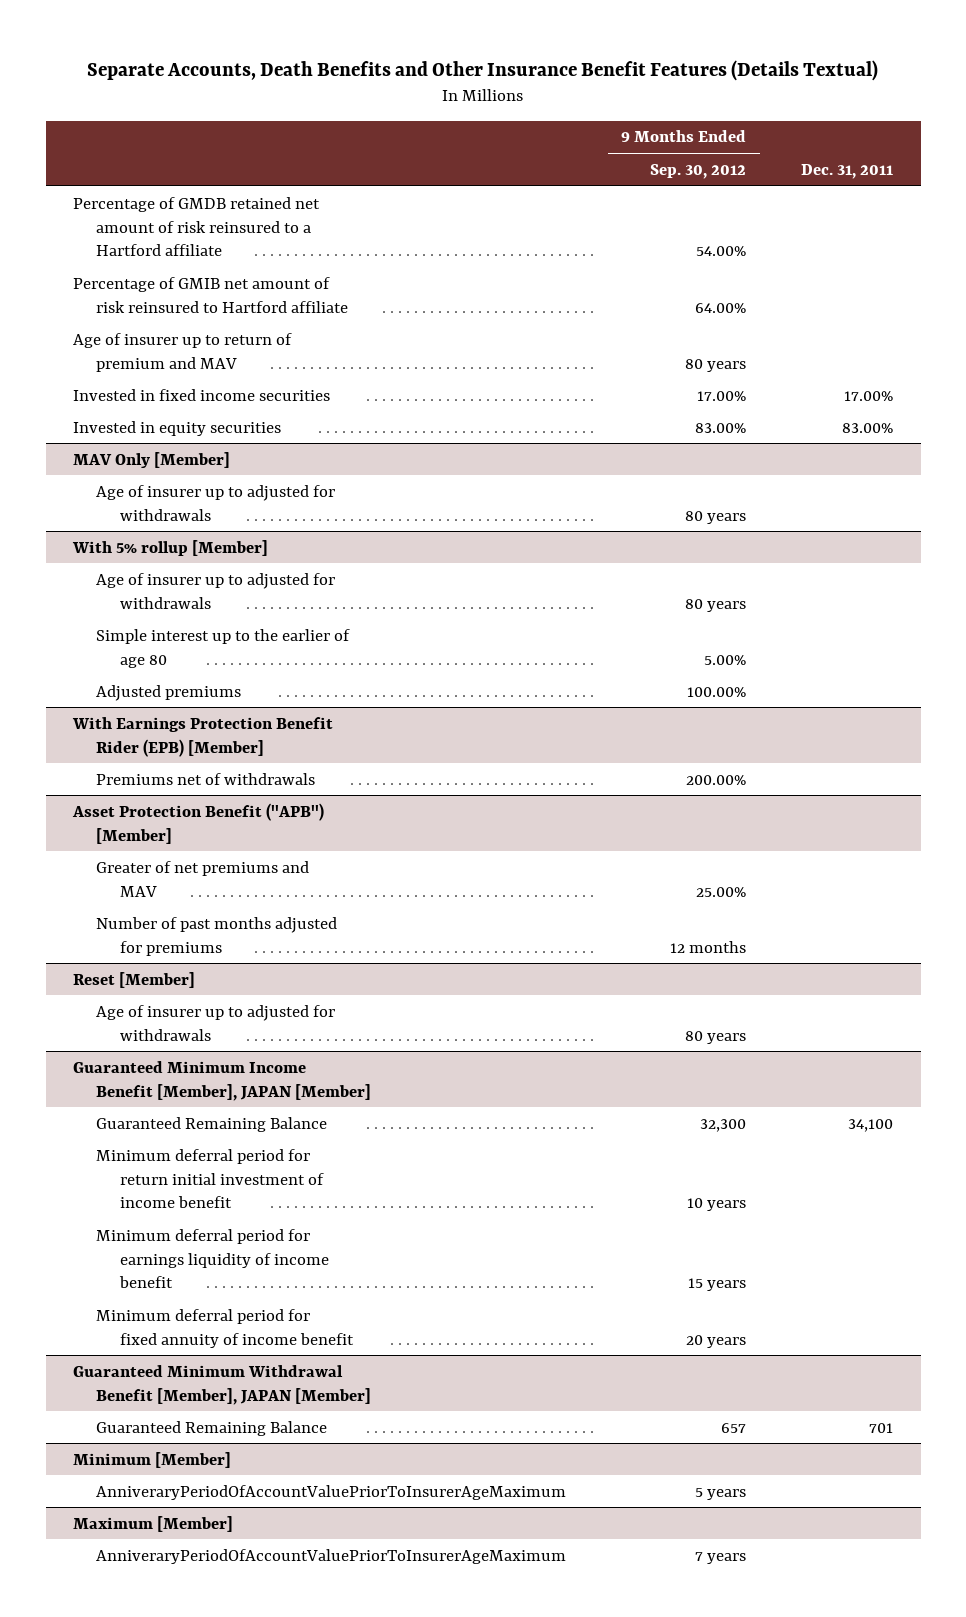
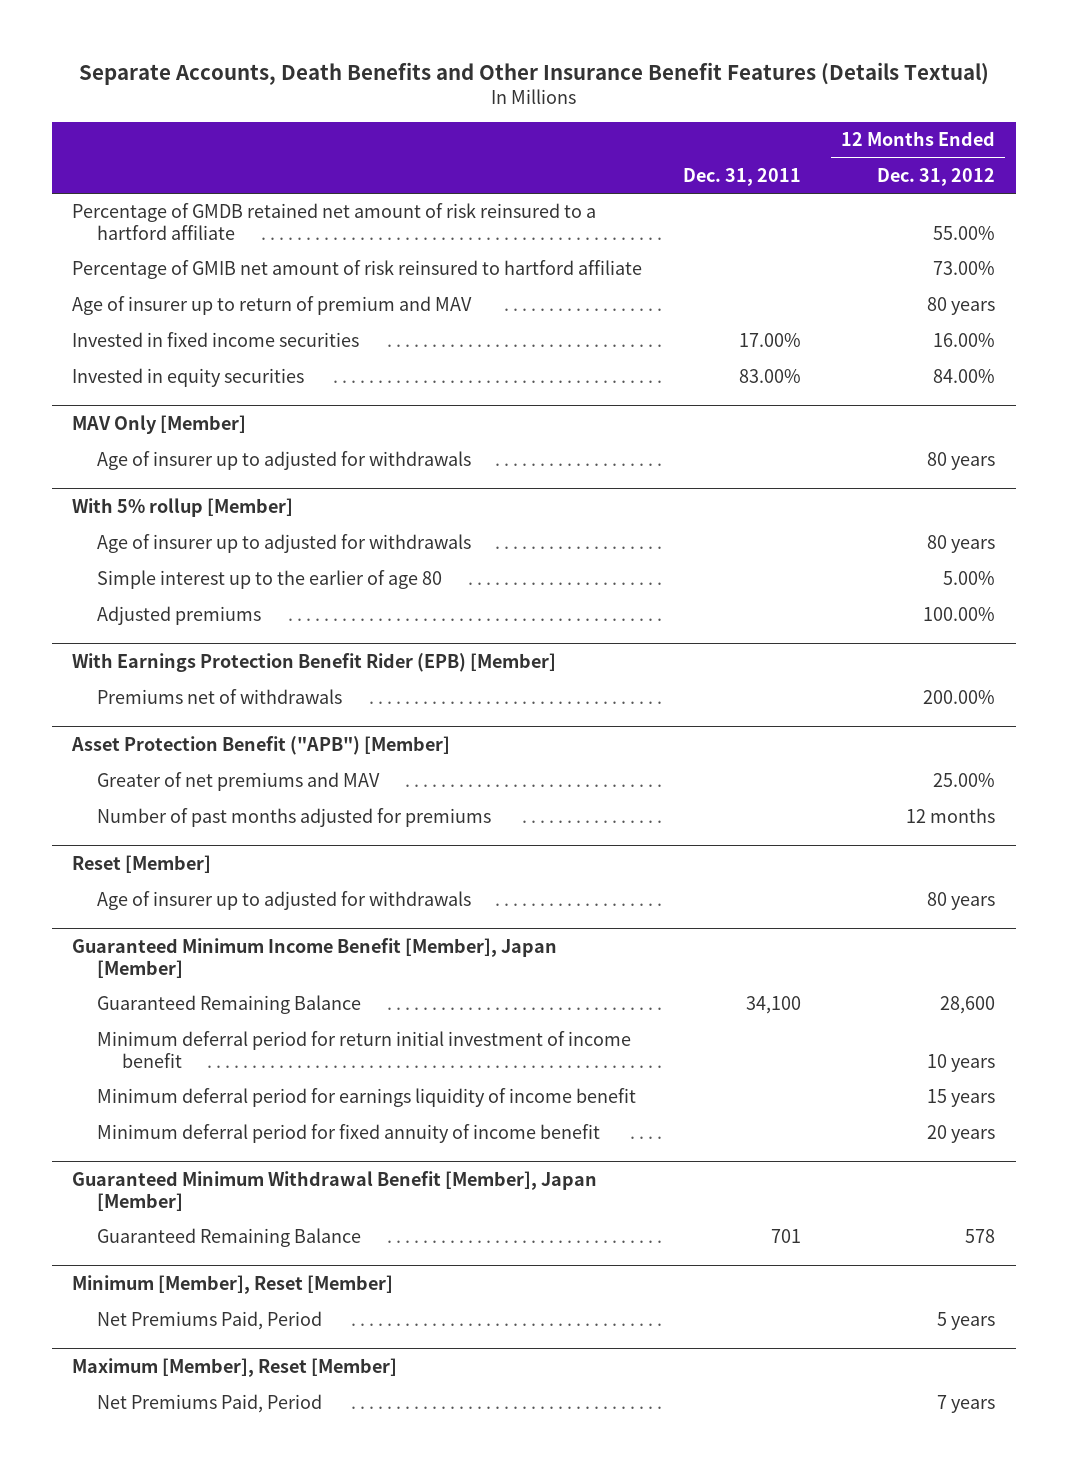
- | 9 Months Ended Sep. 30, 2012 | Dec. 31, 2011
+ | Dec. 31, 2011 | 12 Months Ended Dec. 31, 2012
- Percentage of GMDB retained net amount of risk reinsured to a Hartford affiliate | 54.00% |
- Percentage of GMIB net amount of risk reinsured to Hartford affiliate | 64.00% |
+ Percentage of GMDB retained net amount of risk reinsured to a hartford affiliate | | 55.00%
+ Percentage of GMIB net amount of risk reinsured to hartford affiliate | | 73.00%
- Guaranteed Minimum Income Benefit [Member], JAPAN [Member]
+ Guaranteed Minimum Income Benefit [Member], Japan [Member]
- Guaranteed Minimum Withdrawal Benefit [Member], JAPAN [Member]
+ Guaranteed Minimum Withdrawal Benefit [Member], Japan [Member]
- Minimum [Member]
- AnniveraryPeriodOfAccountValuePriorToInsurerAgeMaximum | 5 years |
- Maximum [Member]
- AnniveraryPeriodOfAccountValuePriorToInsurerAgeMaximum | 7 years |
+ Minimum [Member], Reset [Member]
+ Net Premiums Paid, Period | | 5 years
+ Maximum [Member], Reset [Member]
+ Net Premiums Paid, Period | | 7 years

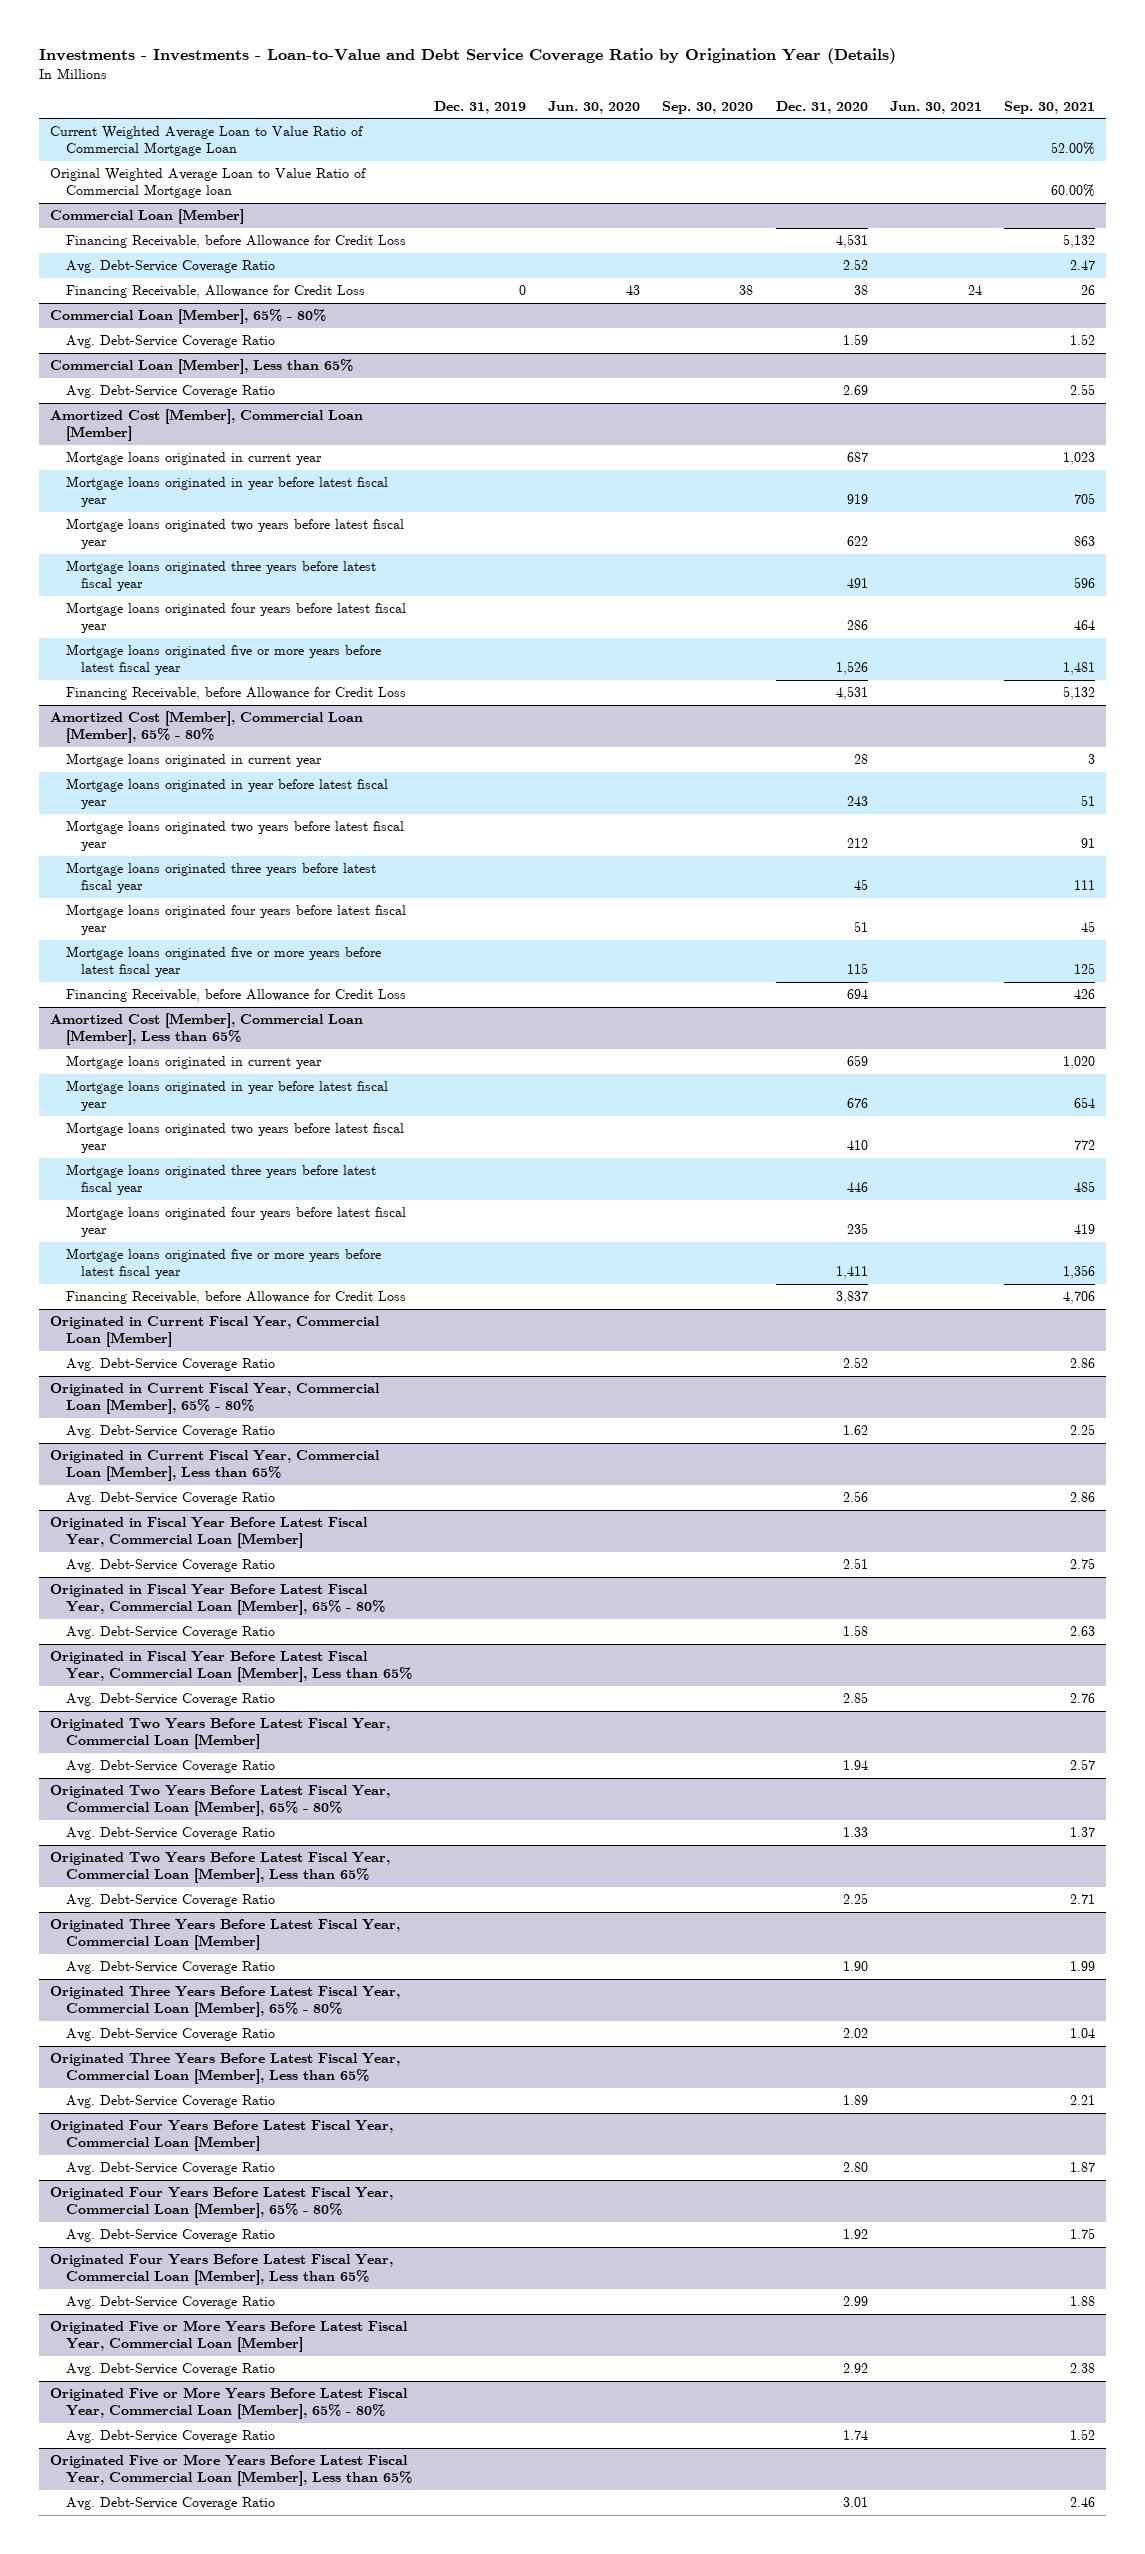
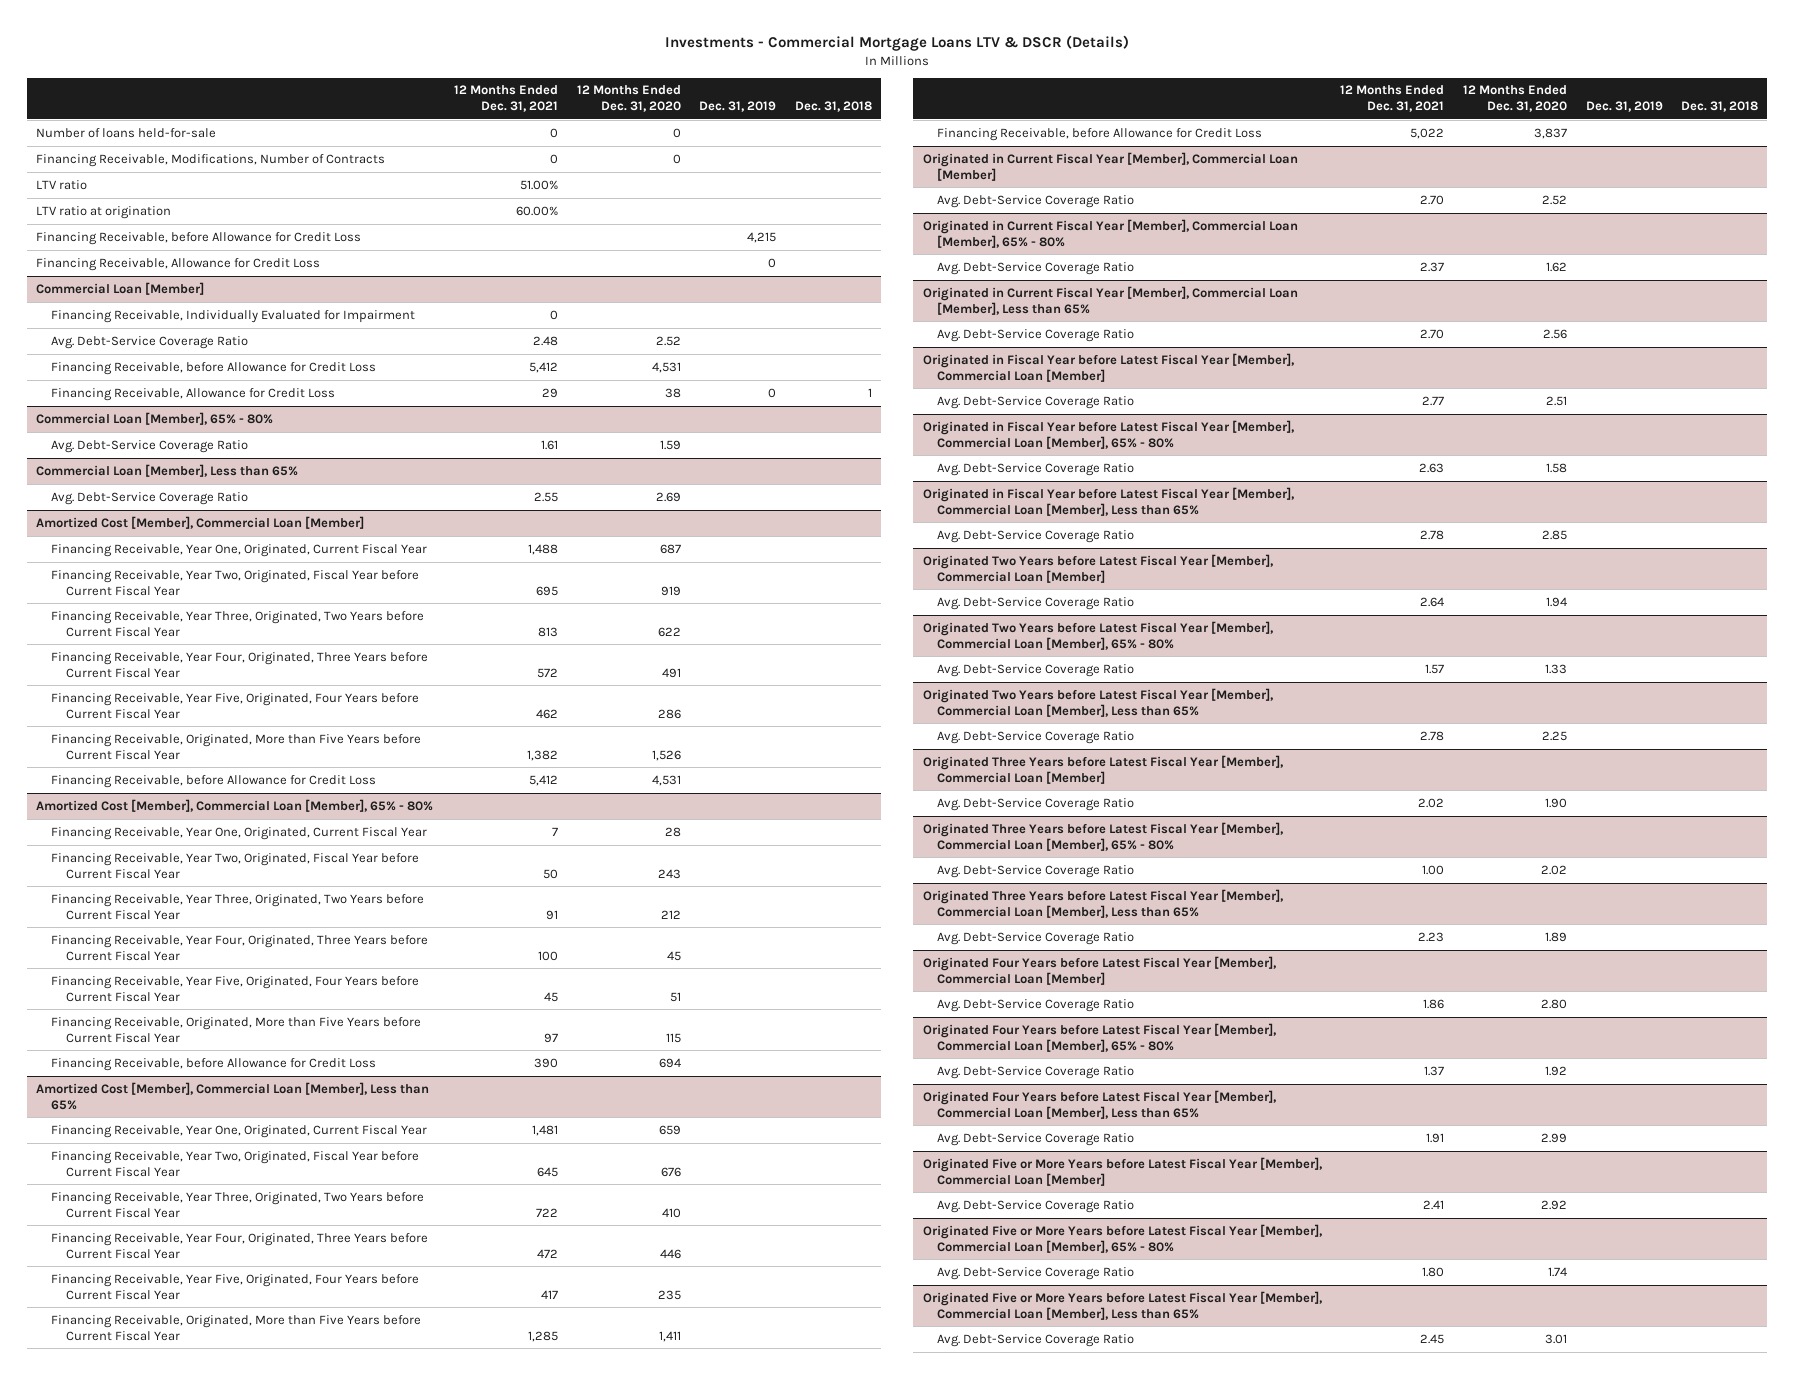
- Investments - Investments - Loan-to-Value and Debt Service Coverage Ratio by Origination Year (Details)
+ Investments - Commercial Mortgage Loans LTV & DSCR (Details)
- | Dec. 31, 2019 | Jun. 30, 2020 | Sep. 30, 2020 | Dec. 31, 2020 | Jun. 30, 2021 | Sep. 30, 2021
+ | 12 Months Ended Dec. 31, 2021 | 12 Months Ended Dec. 31, 2020 | Dec. 31, 2019 | Dec. 31, 2018
- Current Weighted Average Loan to Value Ratio of Commercial Mortgage Loan | | | | | | 52.00%
- Original Weighted Average Loan to Value Ratio of Commercial Mortgage loan | | | | | | 60.00%
+ Number of loans held-for-sale | 0 | 0 | |
+ Financing Receivable, Modifications, Number of Contracts | 0 | 0 | |
+ LTV ratio | 51.00% | | |
+ LTV ratio at origination | 60.00% | | |
+ Financing Receivable, before Allowance for Credit Loss | | | 4,215 |
+ Financing Receivable, Allowance for Credit Loss | | | 0 |
@ Commercial Loan [Member]
+ Financing Receivable, Individually Evaluated for Impairment | 0 | | |
moved down: Financing Receivable, before Allowance for Credit Loss | 5,412 | 4,531 | |
@ Amortized Cost [Member], Commercial Loan [Member]
- Mortgage loans originated in current year | | | | 687 | | 1,023
- Mortgage loans originated in year before latest fiscal year | | | | 919 | | 705
- Mortgage loans originated two years before latest fiscal year | | | | 622 | | 863
- Mortgage loans originated three years before latest fiscal year | | | | 491 | | 596
- Mortgage loans originated four years before latest fiscal year | | | | 286 | | 464
- Mortgage loans originated five or more years before latest fiscal year | | | | 1,526 | | 1,481
+ Financing Receivable, Year One, Originated, Current Fiscal Year | 1,488 | 687 | |
+ Financing Receivable, Year Two, Originated, Fiscal Year before Current Fiscal Year | 695 | 919 | |
+ Financing Receivable, Year Three, Originated, Two Years before Current Fiscal Year | 813 | 622 | |
+ Financing Receivable, Year Four, Originated, Three Years before Current Fiscal Year | 572 | 491 | |
+ Financing Receivable, Year Five, Originated, Four Years before Current Fiscal Year | 462 | 286 | |
+ Financing Receivable, Originated, More than Five Years before Current Fiscal Year | 1,382 | 1,526 | |
@ Amortized Cost [Member], Commercial Loan [Member], 65% - 80%
- Mortgage loans originated in current year | | | | 28 | | 3
- Mortgage loans originated in year before latest fiscal year | | | | 243 | | 51
- Mortgage loans originated two years before latest fiscal year | | | | 212 | | 91
- Mortgage loans originated three years before latest fiscal year | | | | 45 | | 111
- Mortgage loans originated four years before latest fiscal year | | | | 51 | | 45
- Mortgage loans originated five or more years before latest fiscal year | | | | 115 | | 125
+ Financing Receivable, Year One, Originated, Current Fiscal Year | 7 | 28 | |
+ Financing Receivable, Year Two, Originated, Fiscal Year before Current Fiscal Year | 50 | 243 | |
+ Financing Receivable, Year Three, Originated, Two Years before Current Fiscal Year | 91 | 212 | |
+ Financing Receivable, Year Four, Originated, Three Years before Current Fiscal Year | 100 | 45 | |
+ Financing Receivable, Year Five, Originated, Four Years before Current Fiscal Year | 45 | 51 | |
+ Financing Receivable, Originated, More than Five Years before Current Fiscal Year | 97 | 115 | |
@ Amortized Cost [Member], Commercial Loan [Member], Less than 65%
- Mortgage loans originated in current year | | | | 659 | | 1,020
- Mortgage loans originated in year before latest fiscal year | | | | 676 | | 654
- Mortgage loans originated two years before latest fiscal year | | | | 410 | | 772
- Mortgage loans originated three years before latest fiscal year | | | | 446 | | 485
- Mortgage loans originated four years before latest fiscal year | | | | 235 | | 419
- Mortgage loans originated five or more years before latest fiscal year | | | | 1,411 | | 1,356
+ Financing Receivable, Year One, Originated, Current Fiscal Year | 1,481 | 659 | |
+ Financing Receivable, Year Two, Originated, Fiscal Year before Current Fiscal Year | 645 | 676 | |
+ Financing Receivable, Year Three, Originated, Two Years before Current Fiscal Year | 722 | 410 | |
+ Financing Receivable, Year Four, Originated, Three Years before Current Fiscal Year | 472 | 446 | |
+ Financing Receivable, Year Five, Originated, Four Years before Current Fiscal Year | 417 | 235 | |
+ Financing Receivable, Originated, More than Five Years before Current Fiscal Year | 1,285 | 1,411 | |
- Originated in Current Fiscal Year, Commercial Loan [Member]
+ Originated in Current Fiscal Year [Member], Commercial Loan [Member]
- Originated in Current Fiscal Year, Commercial Loan [Member], 65% - 80%
+ Originated in Current Fiscal Year [Member], Commercial Loan [Member], 65% - 80%
- Originated in Current Fiscal Year, Commercial Loan [Member], Less than 65%
+ Originated in Current Fiscal Year [Member], Commercial Loan [Member], Less than 65%
- Originated in Fiscal Year Before Latest Fiscal Year, Commercial Loan [Member]
+ Originated in Fiscal Year before Latest Fiscal Year [Member], Commercial Loan [Member]
- Originated in Fiscal Year Before Latest Fiscal Year, Commercial Loan [Member], 65% - 80%
+ Originated in Fiscal Year before Latest Fiscal Year [Member], Commercial Loan [Member], 65% - 80%
- Originated in Fiscal Year Before Latest Fiscal Year, Commercial Loan [Member], Less than 65%
+ Originated in Fiscal Year before Latest Fiscal Year [Member], Commercial Loan [Member], Less than 65%
- Originated Two Years Before Latest Fiscal Year, Commercial Loan [Member]
+ Originated Two Years before Latest Fiscal Year [Member], Commercial Loan [Member]
- Originated Two Years Before Latest Fiscal Year, Commercial Loan [Member], 65% - 80%
+ Originated Two Years before Latest Fiscal Year [Member], Commercial Loan [Member], 65% - 80%
- Originated Two Years Before Latest Fiscal Year, Commercial Loan [Member], Less than 65%
+ Originated Two Years before Latest Fiscal Year [Member], Commercial Loan [Member], Less than 65%
- Originated Three Years Before Latest Fiscal Year, Commercial Loan [Member]
+ Originated Three Years before Latest Fiscal Year [Member], Commercial Loan [Member]
- Originated Three Years Before Latest Fiscal Year, Commercial Loan [Member], 65% - 80%
+ Originated Three Years before Latest Fiscal Year [Member], Commercial Loan [Member], 65% - 80%
- Originated Three Years Before Latest Fiscal Year, Commercial Loan [Member], Less than 65%
+ Originated Three Years before Latest Fiscal Year [Member], Commercial Loan [Member], Less than 65%
- Originated Four Years Before Latest Fiscal Year, Commercial Loan [Member]
+ Originated Four Years before Latest Fiscal Year [Member], Commercial Loan [Member]
- Originated Four Years Before Latest Fiscal Year, Commercial Loan [Member], 65% - 80%
+ Originated Four Years before Latest Fiscal Year [Member], Commercial Loan [Member], 65% - 80%
- Originated Four Years Before Latest Fiscal Year, Commercial Loan [Member], Less than 65%
+ Originated Four Years before Latest Fiscal Year [Member], Commercial Loan [Member], Less than 65%
- Originated Five or More Years Before Latest Fiscal Year, Commercial Loan [Member]
+ Originated Five or More Years before Latest Fiscal Year [Member], Commercial Loan [Member]
- Originated Five or More Years Before Latest Fiscal Year, Commercial Loan [Member], 65% - 80%
+ Originated Five or More Years before Latest Fiscal Year [Member], Commercial Loan [Member], 65% - 80%
- Originated Five or More Years Before Latest Fiscal Year, Commercial Loan [Member], Less than 65%
+ Originated Five or More Years before Latest Fiscal Year [Member], Commercial Loan [Member], Less than 65%

